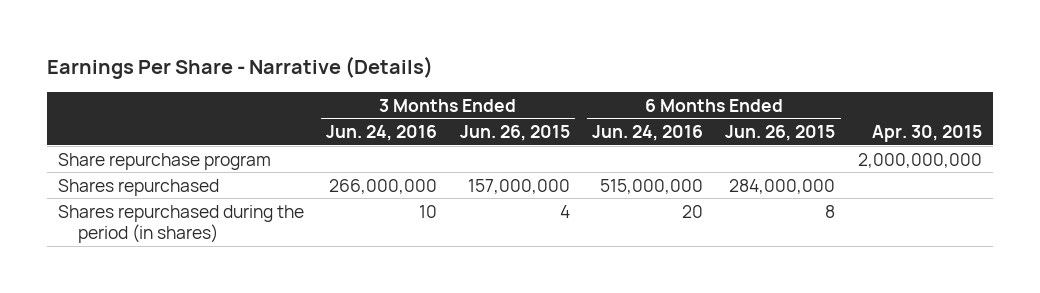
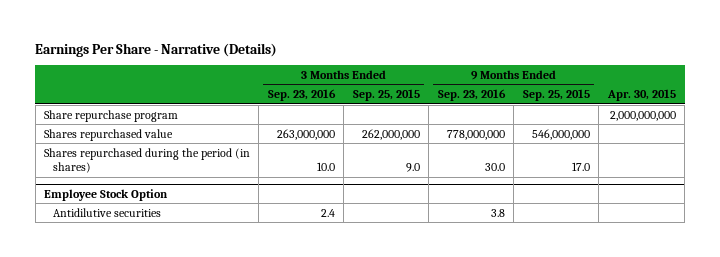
- | 3 Months Ended Jun. 24, 2016 | 3 Months Ended Jun. 26, 2015 | 6 Months Ended Jun. 24, 2016 | 6 Months Ended Jun. 26, 2015 | Apr. 30, 2015
+ | 3 Months Ended Sep. 23, 2016 | 3 Months Ended Sep. 25, 2015 | 9 Months Ended Sep. 23, 2016 | 9 Months Ended Sep. 25, 2015 | Apr. 30, 2015
- Shares repurchased | 266,000,000 | 157,000,000 | 515,000,000 | 284,000,000 |
+ Shares repurchased value | 263,000,000 | 262,000,000 | 778,000,000 | 546,000,000 |
+ Employee Stock Option
+ Antidilutive securities | 2.4 | | 3.8 | |

